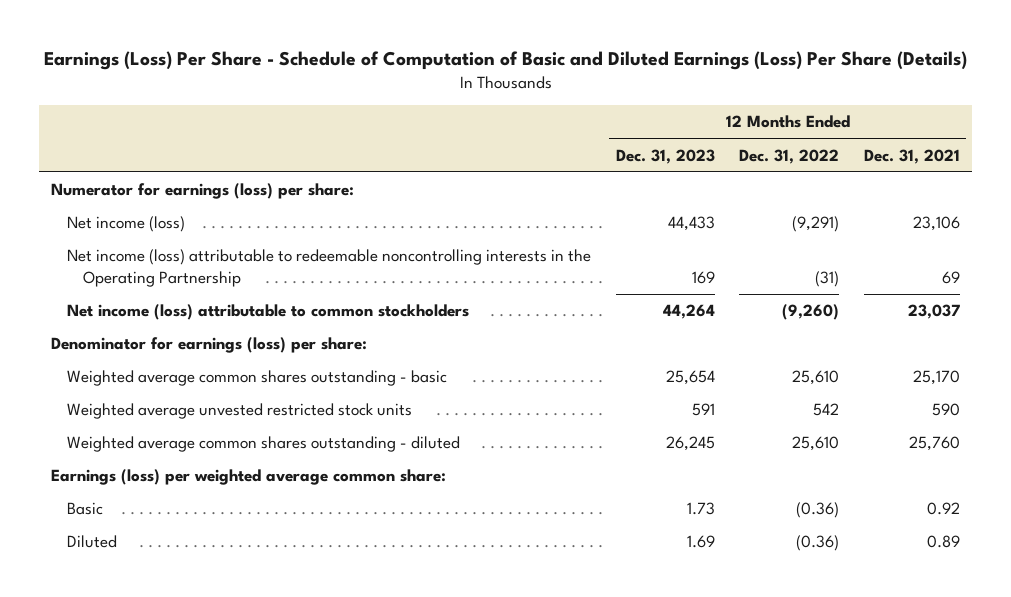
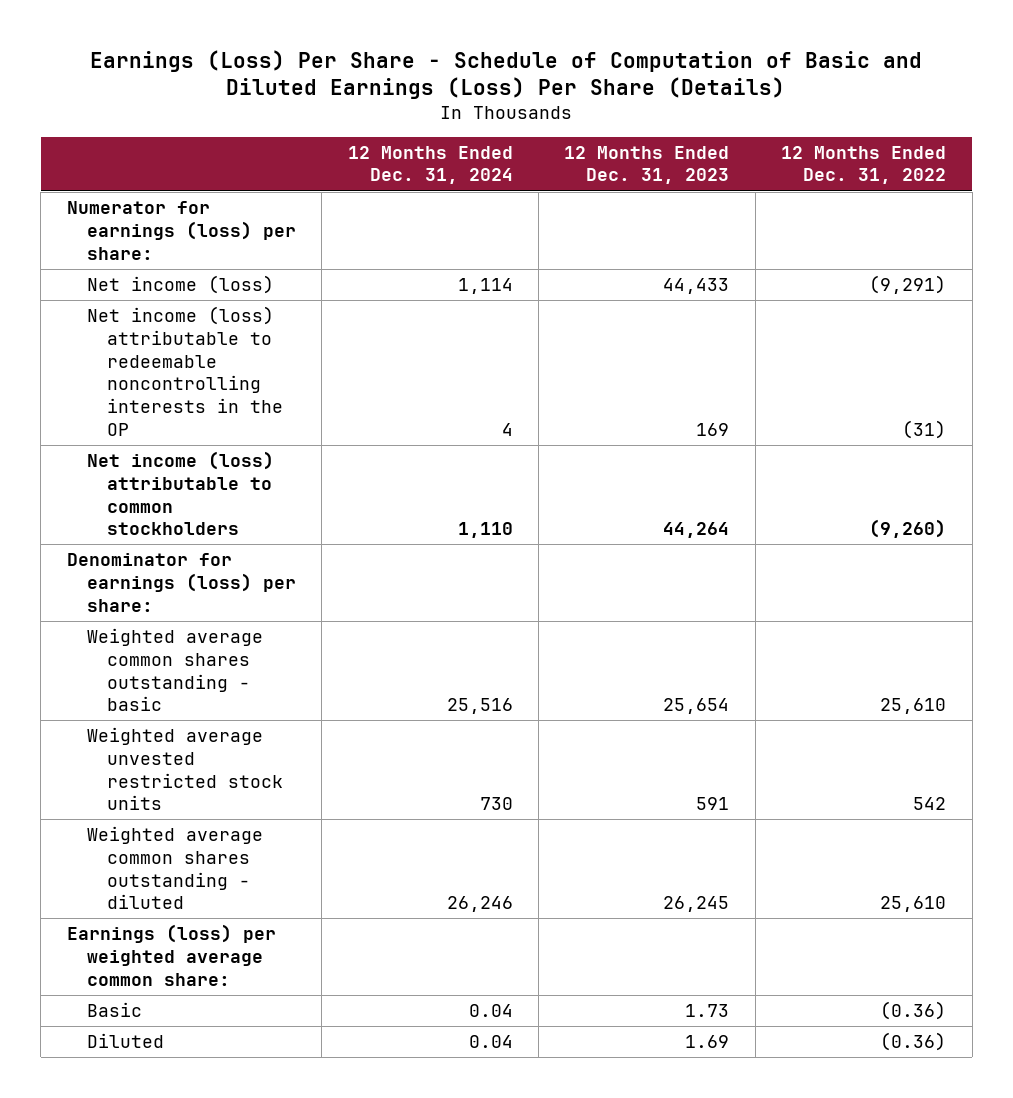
- | 12 Months Ended Dec. 31, 2023 | 12 Months Ended Dec. 31, 2022 | 12 Months Ended Dec. 31, 2021
+ | 12 Months Ended Dec. 31, 2024 | 12 Months Ended Dec. 31, 2023 | 12 Months Ended Dec. 31, 2022
- Net income (loss) attributable to redeemable noncontrolling interests in the Operating Partnership | 169 | (31) | 69
+ Net income (loss) attributable to redeemable noncontrolling interests in the OP | 4 | 169 | (31)

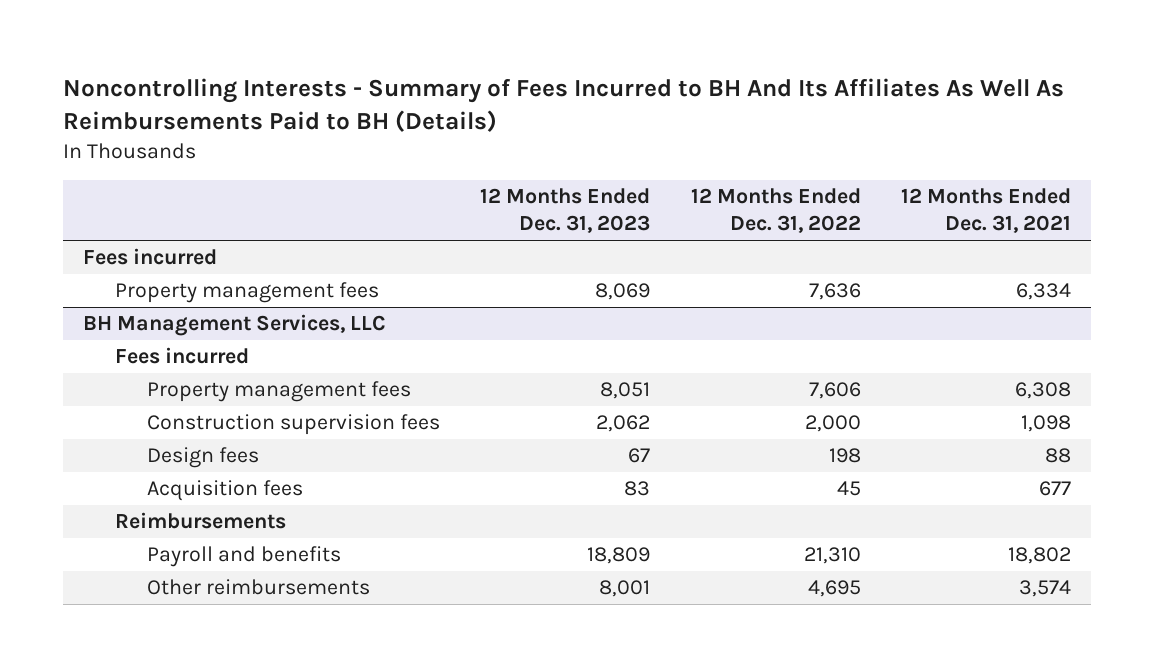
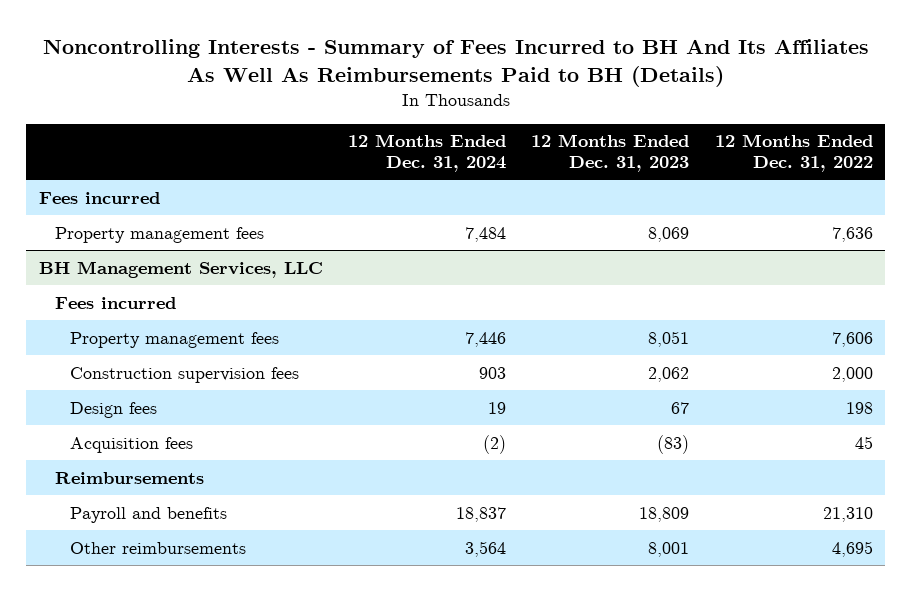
- | 12 Months Ended Dec. 31, 2023 | 12 Months Ended Dec. 31, 2022 | 12 Months Ended Dec. 31, 2021
+ | 12 Months Ended Dec. 31, 2024 | 12 Months Ended Dec. 31, 2023 | 12 Months Ended Dec. 31, 2022
@ BH Management Services, LLC
- Acquisition fees | 83 | 45 | 677
+ Acquisition fees | (2) | (83) | 45

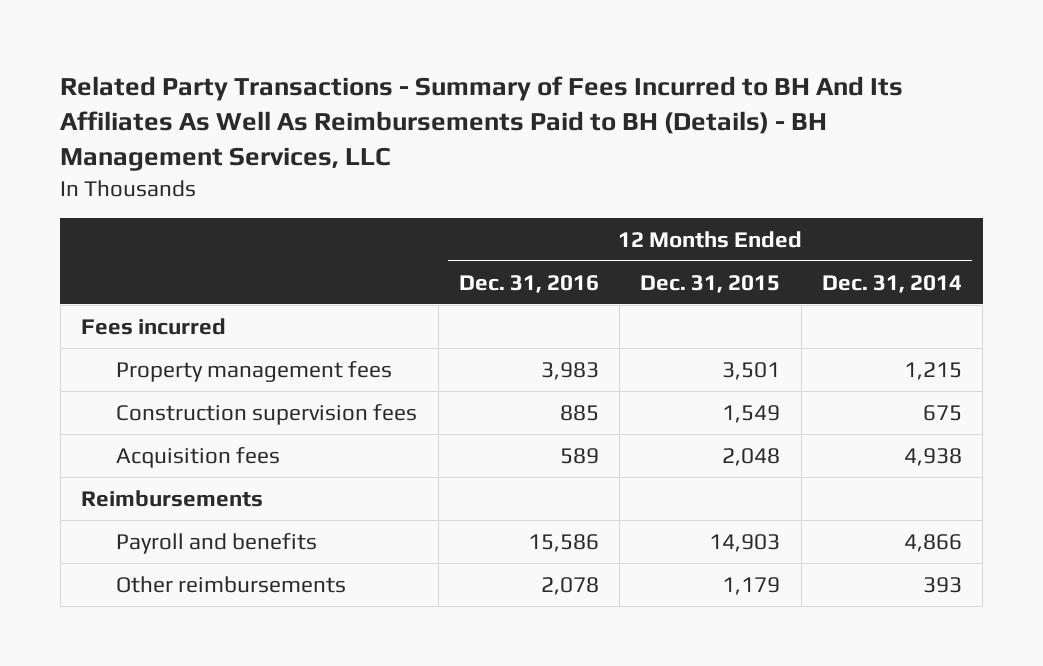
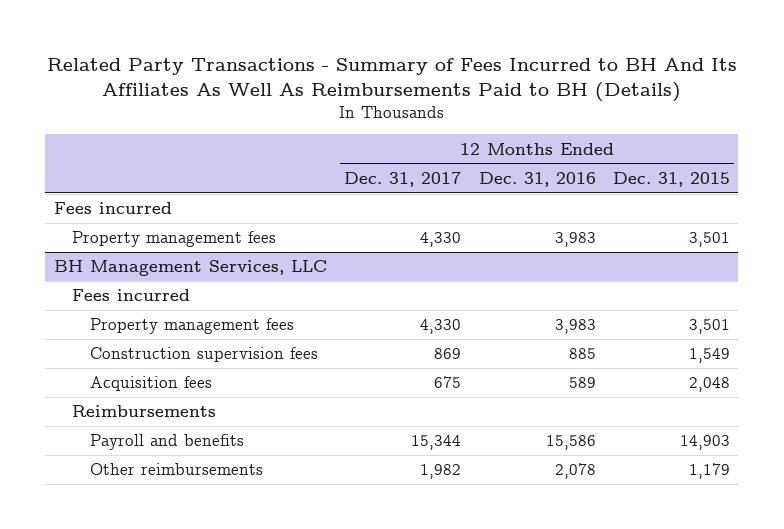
- Related Party Transactions - Summary of Fees Incurred to BH And Its Affiliates As Well As Reimbursements Paid to BH (Details) - BH Management Services, LLC
+ Related Party Transactions - Summary of Fees Incurred to BH And Its Affiliates As Well As Reimbursements Paid to BH (Details)
- | 12 Months Ended Dec. 31, 2016 | 12 Months Ended Dec. 31, 2015 | 12 Months Ended Dec. 31, 2014
+ | 12 Months Ended Dec. 31, 2017 | 12 Months Ended Dec. 31, 2016 | 12 Months Ended Dec. 31, 2015
+ BH Management Services, LLC
+ Fees incurred
+ Property management fees | 4,330 | 3,983 | 3,501

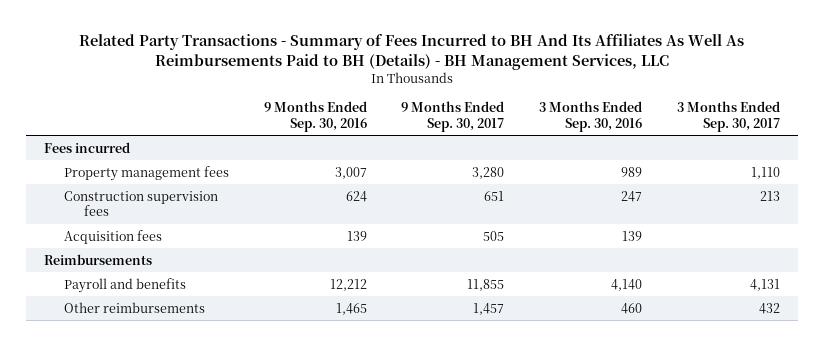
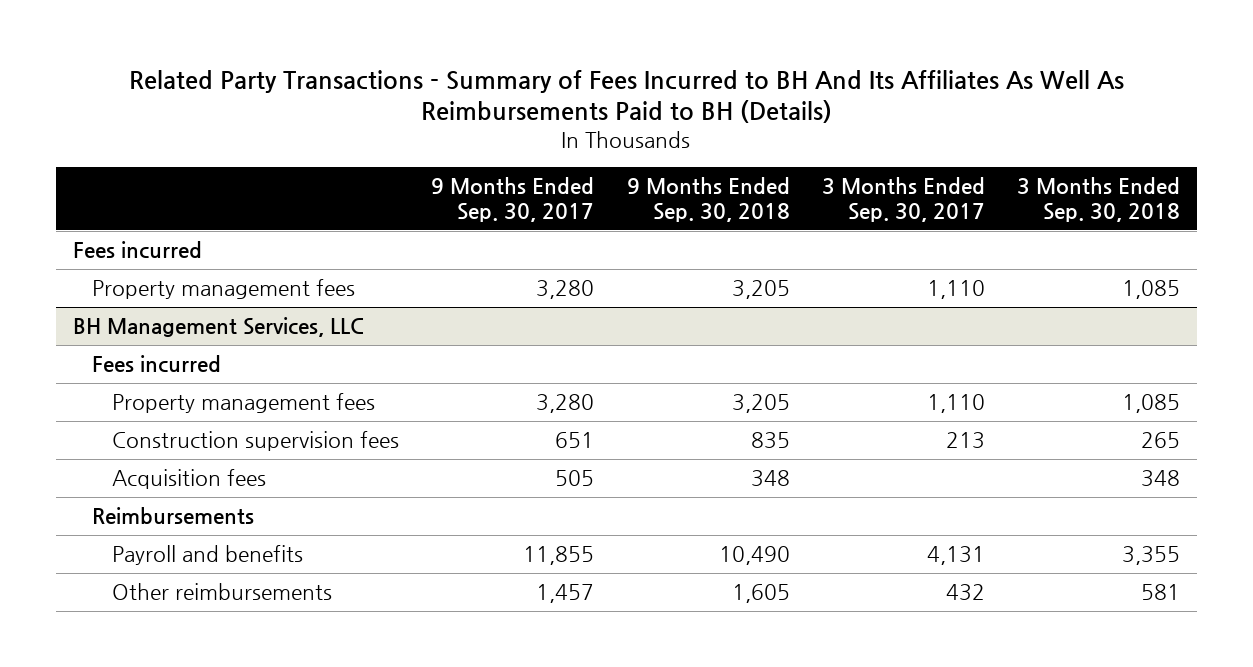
- Related Party Transactions - Summary of Fees Incurred to BH And Its Affiliates As Well As Reimbursements Paid to BH (Details) - BH Management Services, LLC
+ Related Party Transactions - Summary of Fees Incurred to BH And Its Affiliates As Well As Reimbursements Paid to BH (Details)
- | 9 Months Ended Sep. 30, 2016 | 9 Months Ended Sep. 30, 2017 | 3 Months Ended Sep. 30, 2016 | 3 Months Ended Sep. 30, 2017
+ | 9 Months Ended Sep. 30, 2017 | 9 Months Ended Sep. 30, 2018 | 3 Months Ended Sep. 30, 2017 | 3 Months Ended Sep. 30, 2018
+ BH Management Services, LLC
+ Fees incurred
+ Property management fees | 3,280 | 3,205 | 1,110 | 1,085

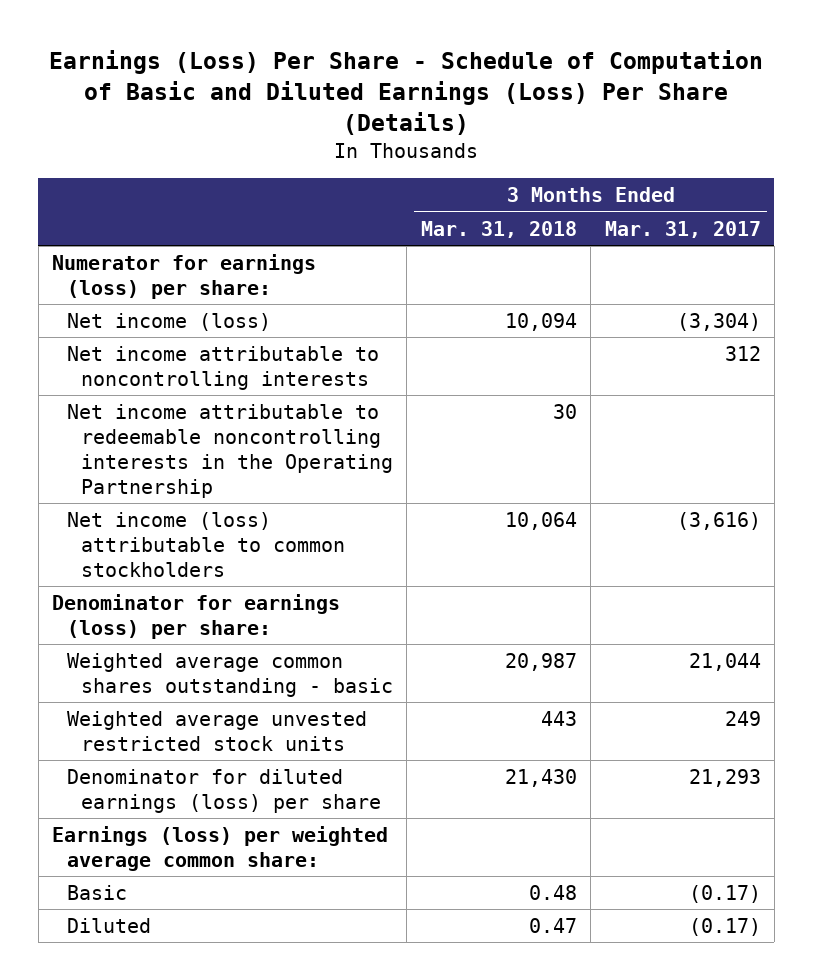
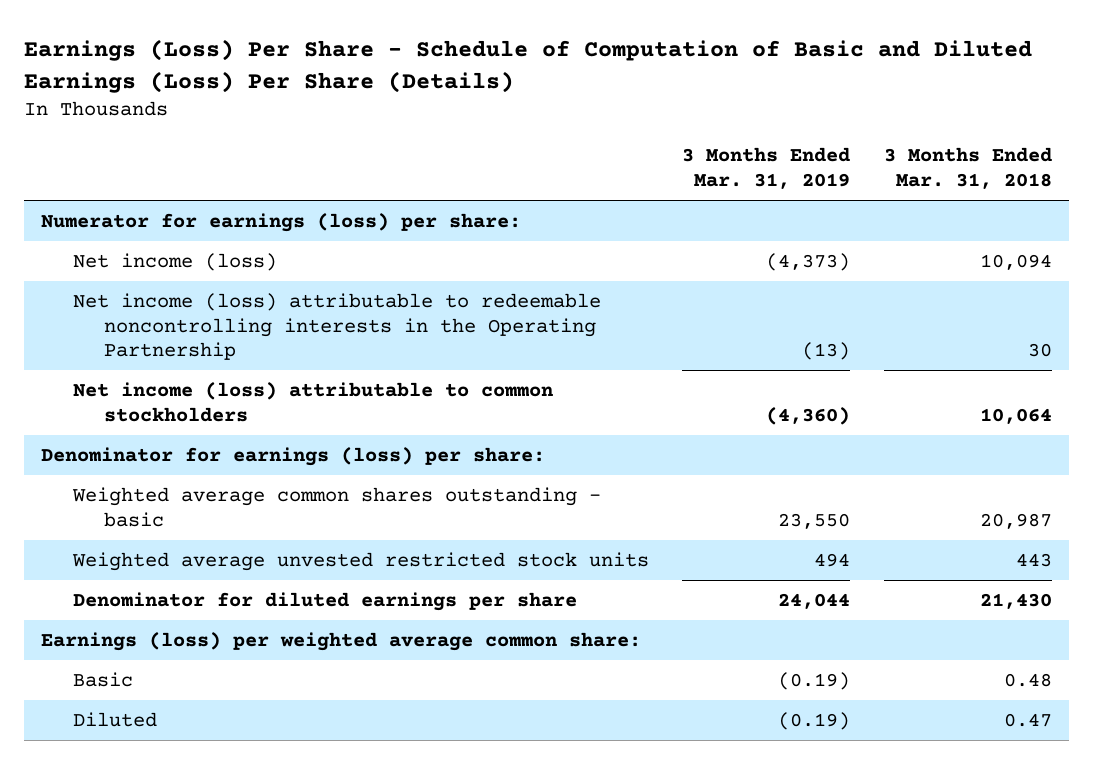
- | 3 Months Ended Mar. 31, 2018 | 3 Months Ended Mar. 31, 2017
+ | 3 Months Ended Mar. 31, 2019 | 3 Months Ended Mar. 31, 2018
- Net income attributable to noncontrolling interests | | 312
- Net income attributable to redeemable noncontrolling interests in the Operating Partnership | 30 |
+ Net income (loss) attributable to redeemable noncontrolling interests in the Operating Partnership | (13) | 30
- Denominator for diluted earnings (loss) per share | 21,430 | 21,293
+ Denominator for diluted earnings per share | 24,044 | 21,430

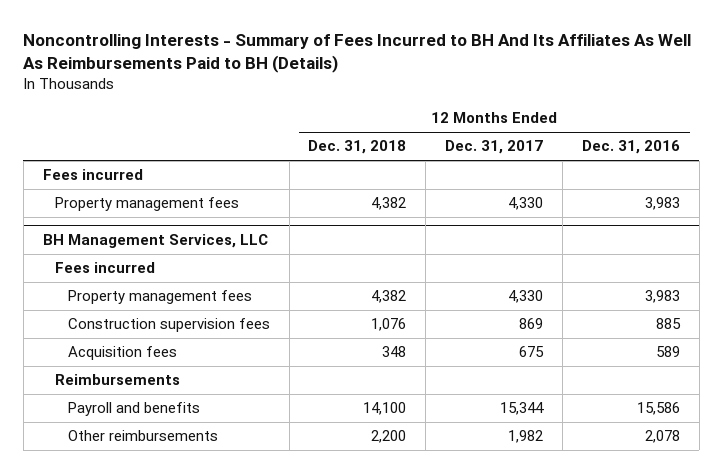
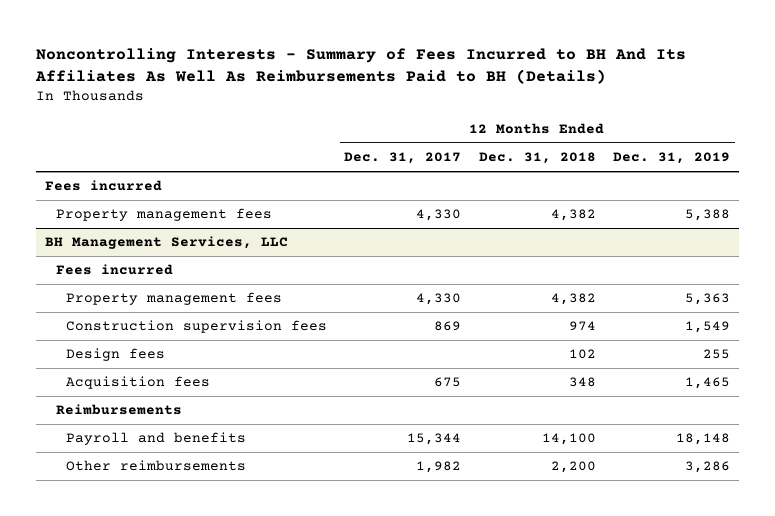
- | 12 Months Ended Dec. 31, 2018 | 12 Months Ended Dec. 31, 2017 | 12 Months Ended Dec. 31, 2016
+ | 12 Months Ended Dec. 31, 2017 | 12 Months Ended Dec. 31, 2018 | 12 Months Ended Dec. 31, 2019
@ BH Management Services, LLC
- Construction supervision fees | 1,076 | 869 | 885
+ Construction supervision fees | 869 | 974 | 1,549
+ Design fees | | 102 | 255

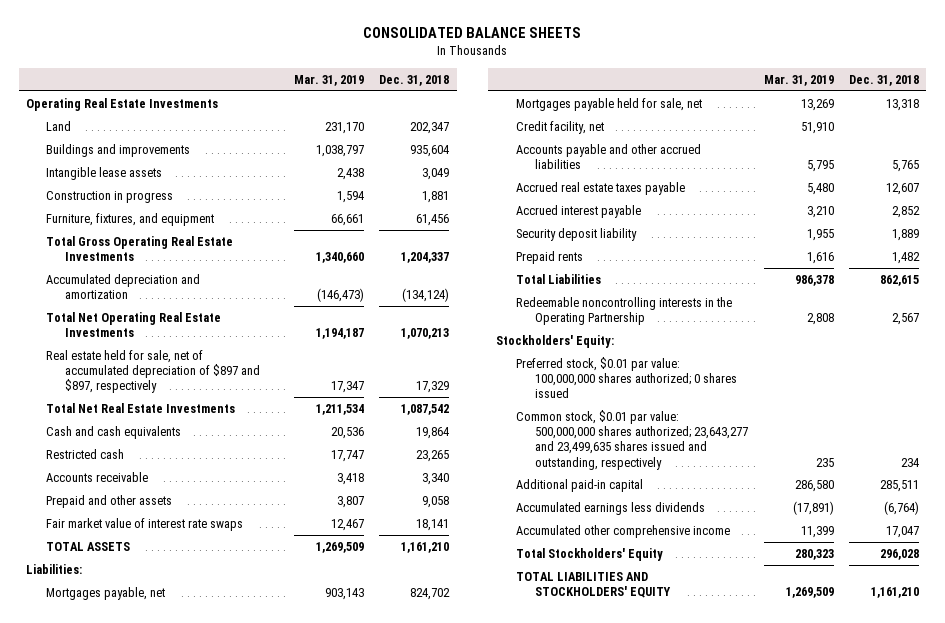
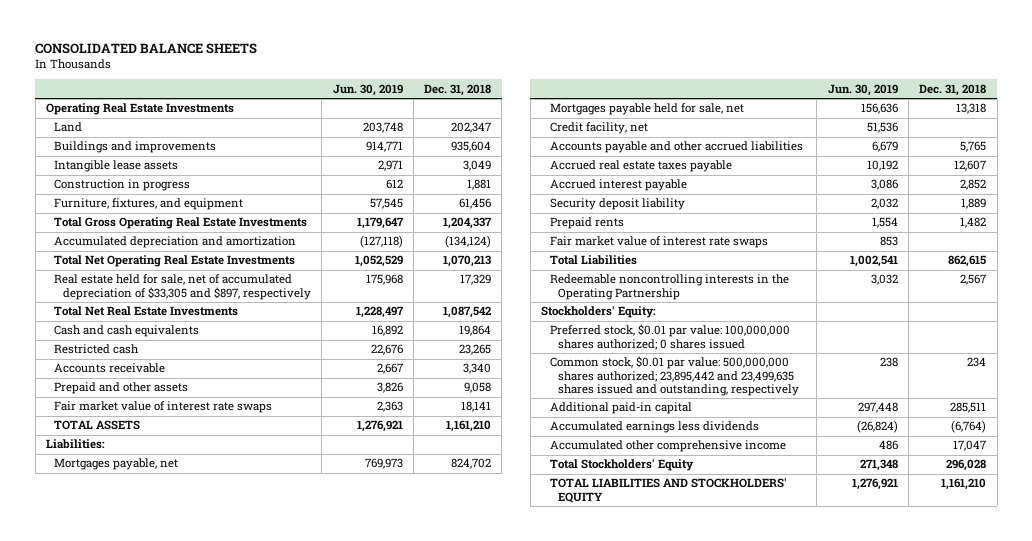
- | Mar. 31, 2019 | Dec. 31, 2018
+ | Jun. 30, 2019 | Dec. 31, 2018
- Real estate held for sale, net of accumulated depreciation of $897 and $897, respectively | 17,347 | 17,329
+ Real estate held for sale, net of accumulated depreciation of $33,305 and $897, respectively | 175,968 | 17,329
+ Fair market value of interest rate swaps | 853 |
- Common stock, $0.01 par value: 500,000,000 shares authorized; 23,643,277 and 23,499,635 shares issued and outstanding, respectively | 235 | 234
+ Common stock, $0.01 par value: 500,000,000 shares authorized; 23,895,442 and 23,499,635 shares issued and outstanding, respectively | 238 | 234

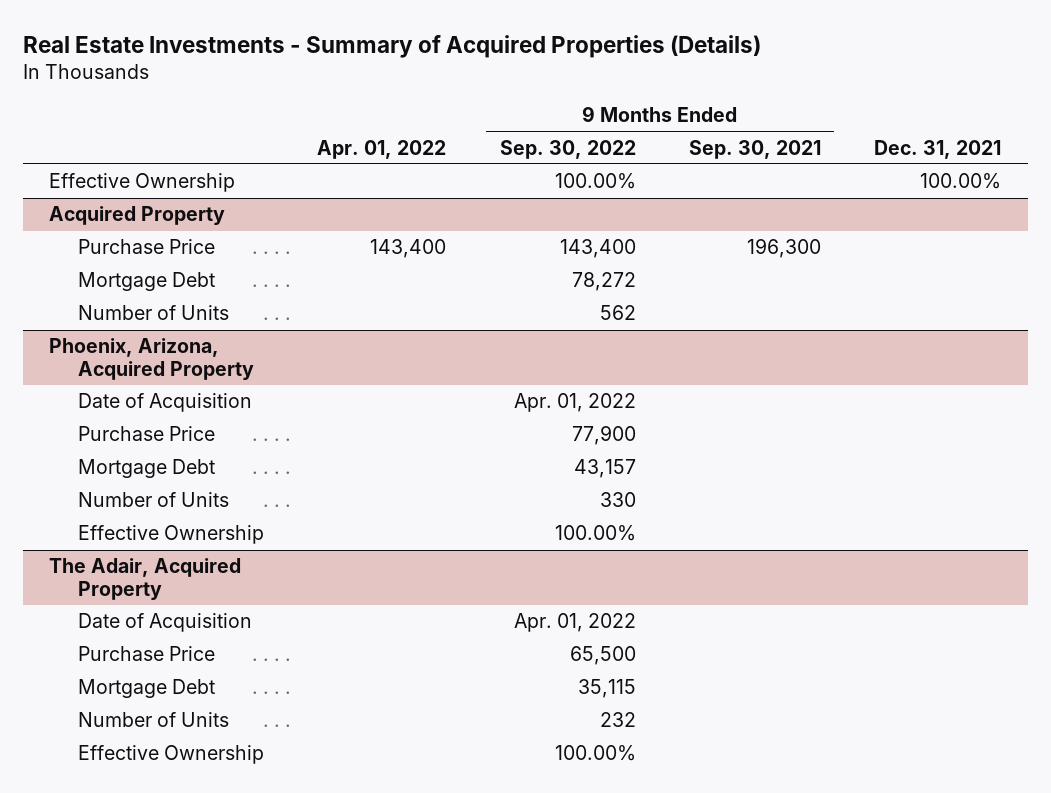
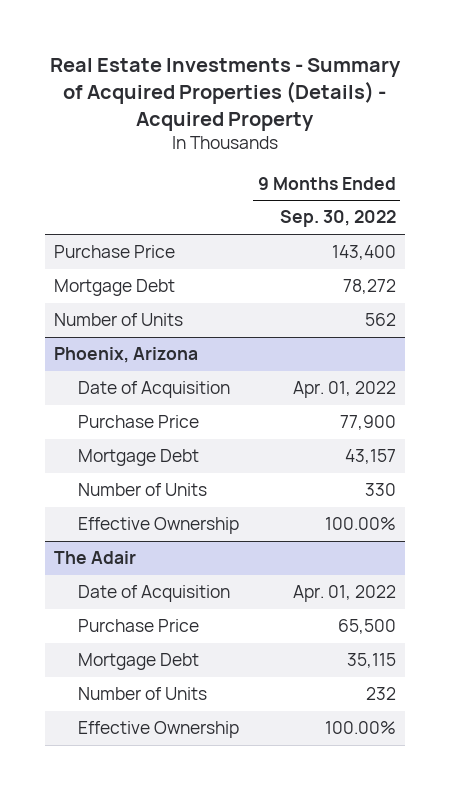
- Real Estate Investments - Summary of Acquired Properties (Details)
+ Real Estate Investments - Summary of Acquired Properties (Details) - Acquired Property
- | Apr. 01, 2022 | 9 Months Ended Sep. 30, 2022 | 9 Months Ended Sep. 30, 2021 | Dec. 31, 2021
+ | 9 Months Ended Sep. 30, 2022
- Effective Ownership | | 100.00% | | 100.00%
- Acquired Property
- Phoenix, Arizona, Acquired Property
+ Phoenix, Arizona
- The Adair, Acquired Property
+ The Adair

